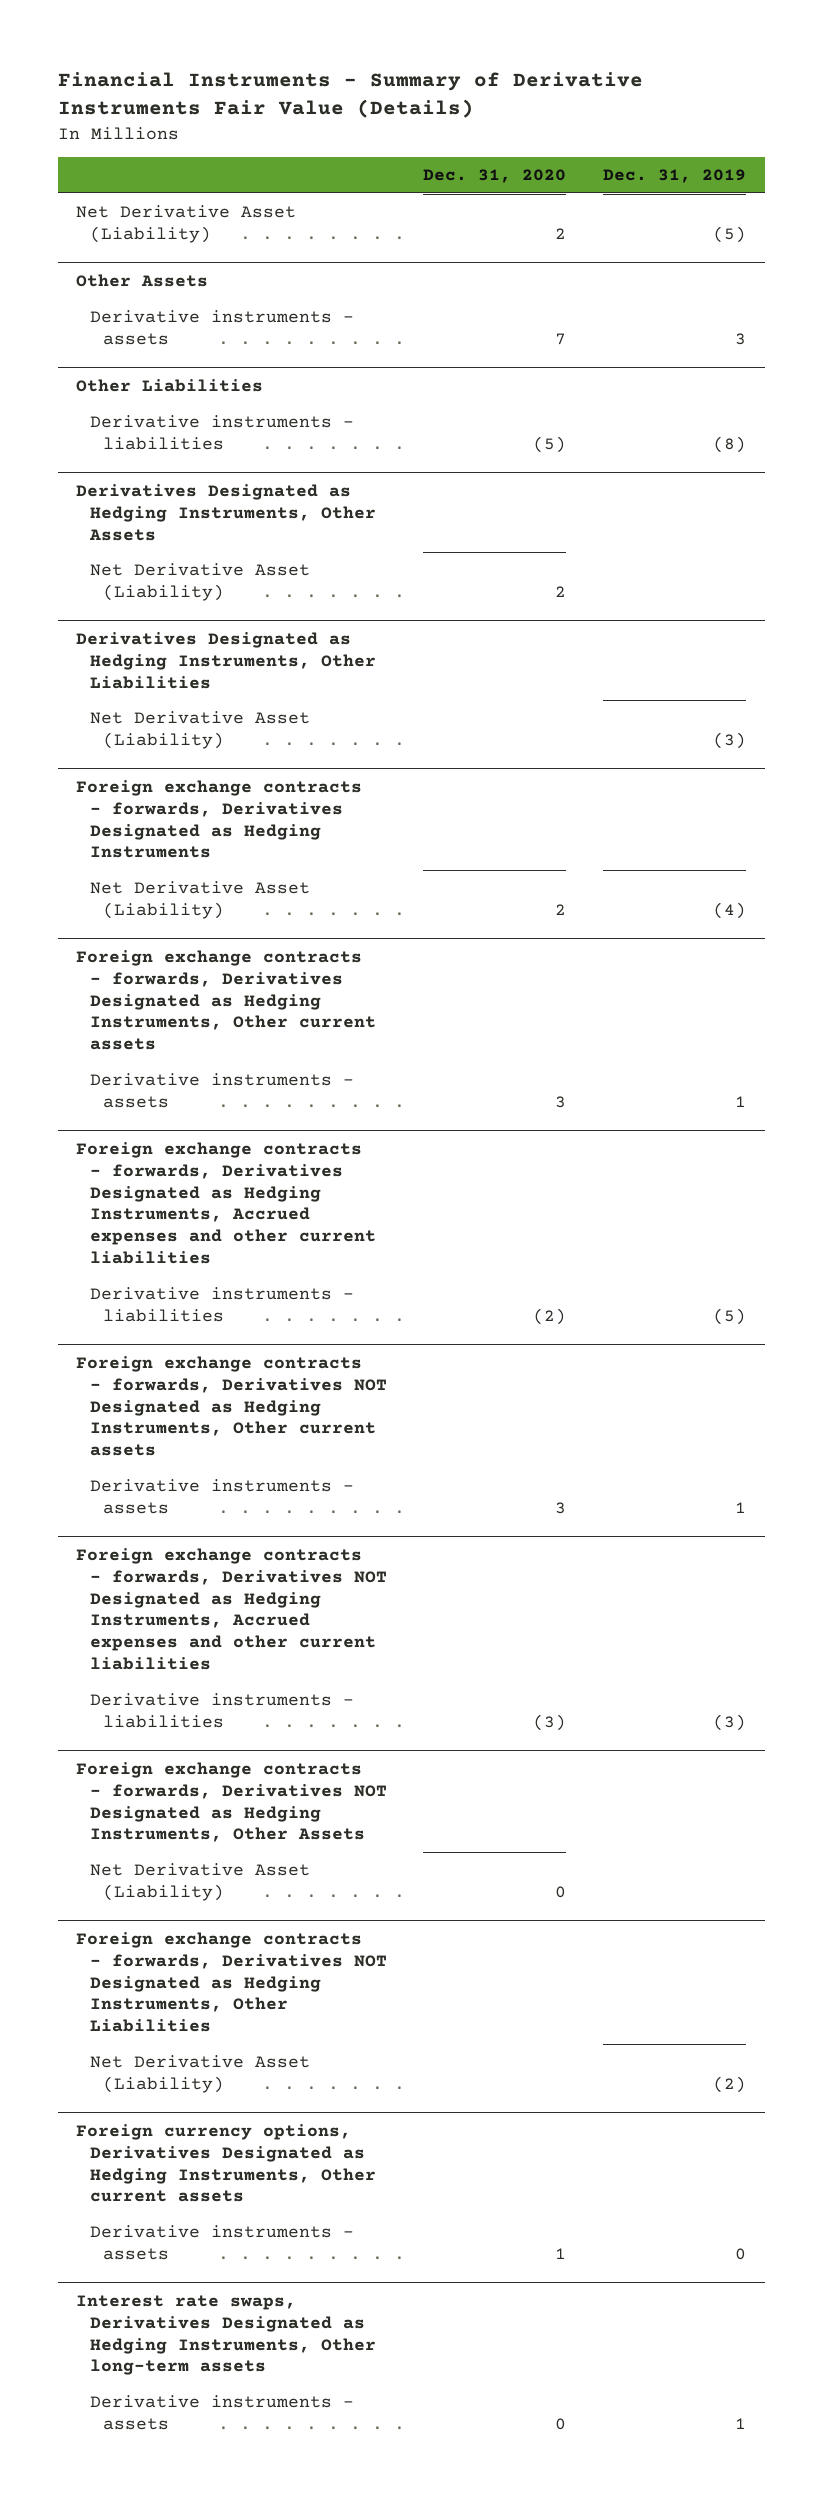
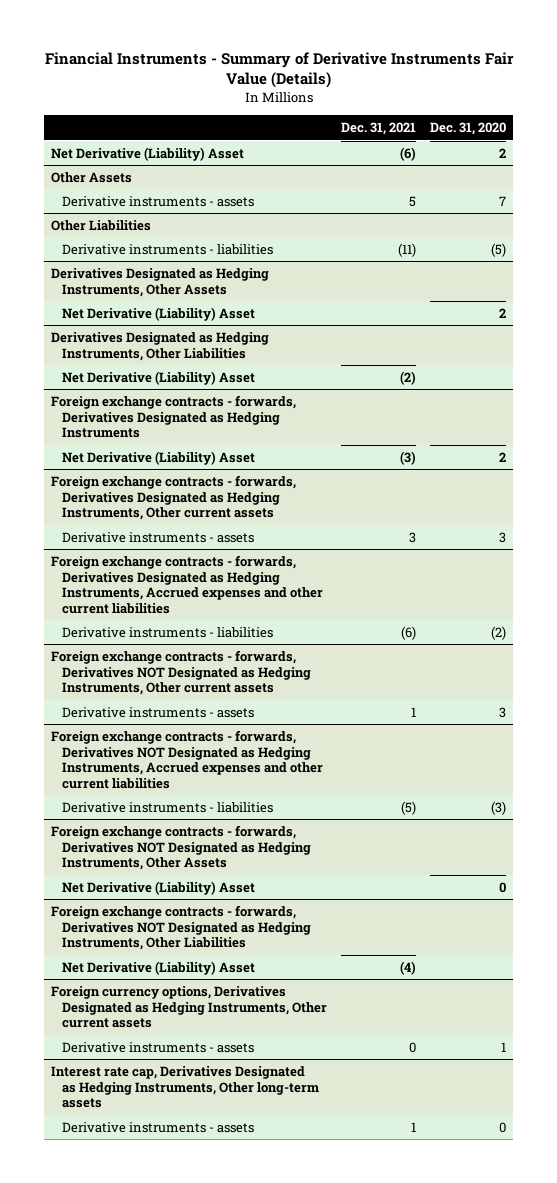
- | Dec. 31, 2020 | Dec. 31, 2019
+ | Dec. 31, 2021 | Dec. 31, 2020
- Net Derivative Asset (Liability) | 2 | (5)
+ Net Derivative (Liability) Asset | (6) | 2
@ Derivatives Designated as Hedging Instruments, Other Assets
- Net Derivative Asset (Liability) | 2 |
+ Net Derivative (Liability) Asset | | 2
@ Derivatives Designated as Hedging Instruments, Other Liabilities
- Net Derivative Asset (Liability) | | (3)
+ Net Derivative (Liability) Asset | (2) |
@ Foreign exchange contracts - forwards, Derivatives Designated as Hedging Instruments
- Net Derivative Asset (Liability) | 2 | (4)
+ Net Derivative (Liability) Asset | (3) | 2
@ Foreign exchange contracts - forwards, Derivatives NOT Designated as Hedging Instruments, Other Assets
- Net Derivative Asset (Liability) | 0 |
+ Net Derivative (Liability) Asset | | 0
@ Foreign exchange contracts - forwards, Derivatives NOT Designated as Hedging Instruments, Other Liabilities
- Net Derivative Asset (Liability) | | (2)
+ Net Derivative (Liability) Asset | (4) |
- Interest rate swaps, Derivatives Designated as Hedging Instruments, Other long-term assets
+ Interest rate cap, Derivatives Designated as Hedging Instruments, Other long-term assets

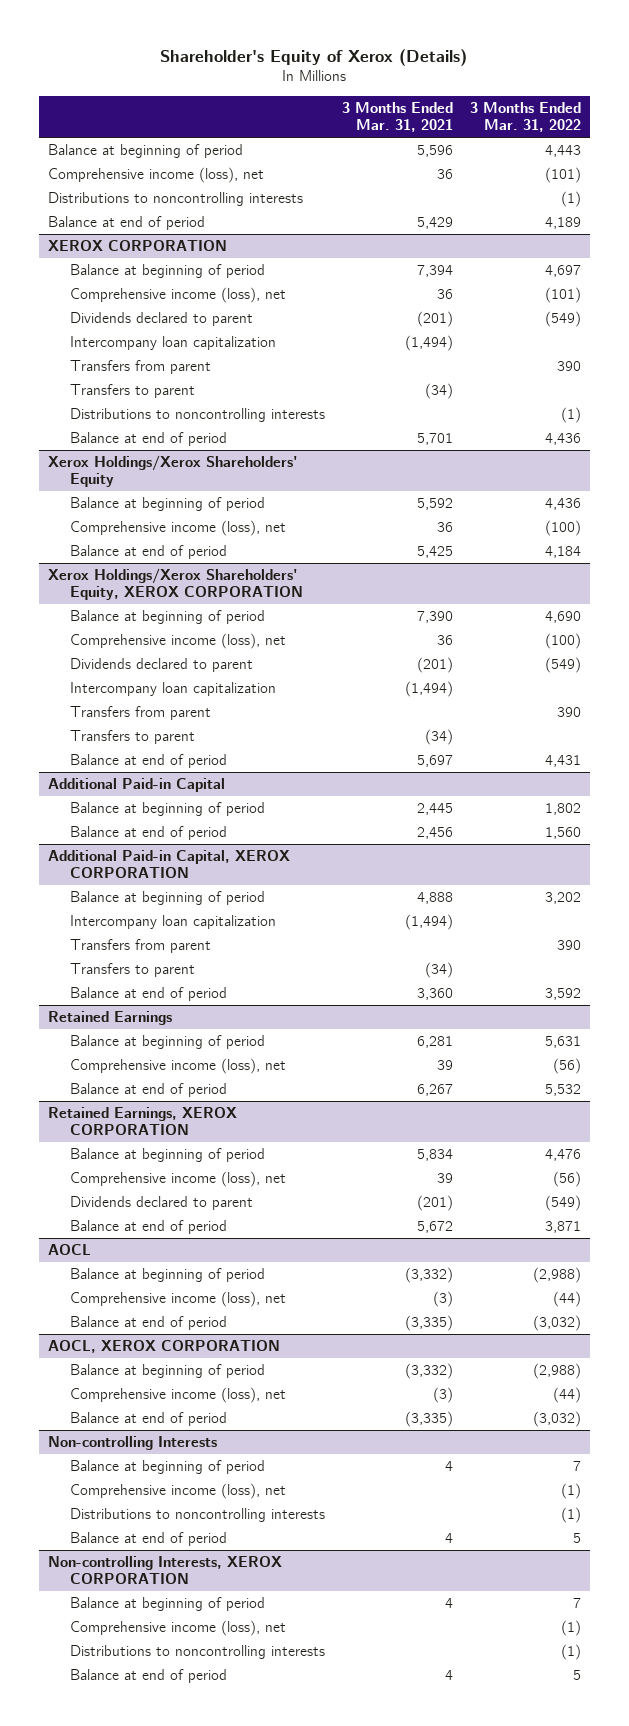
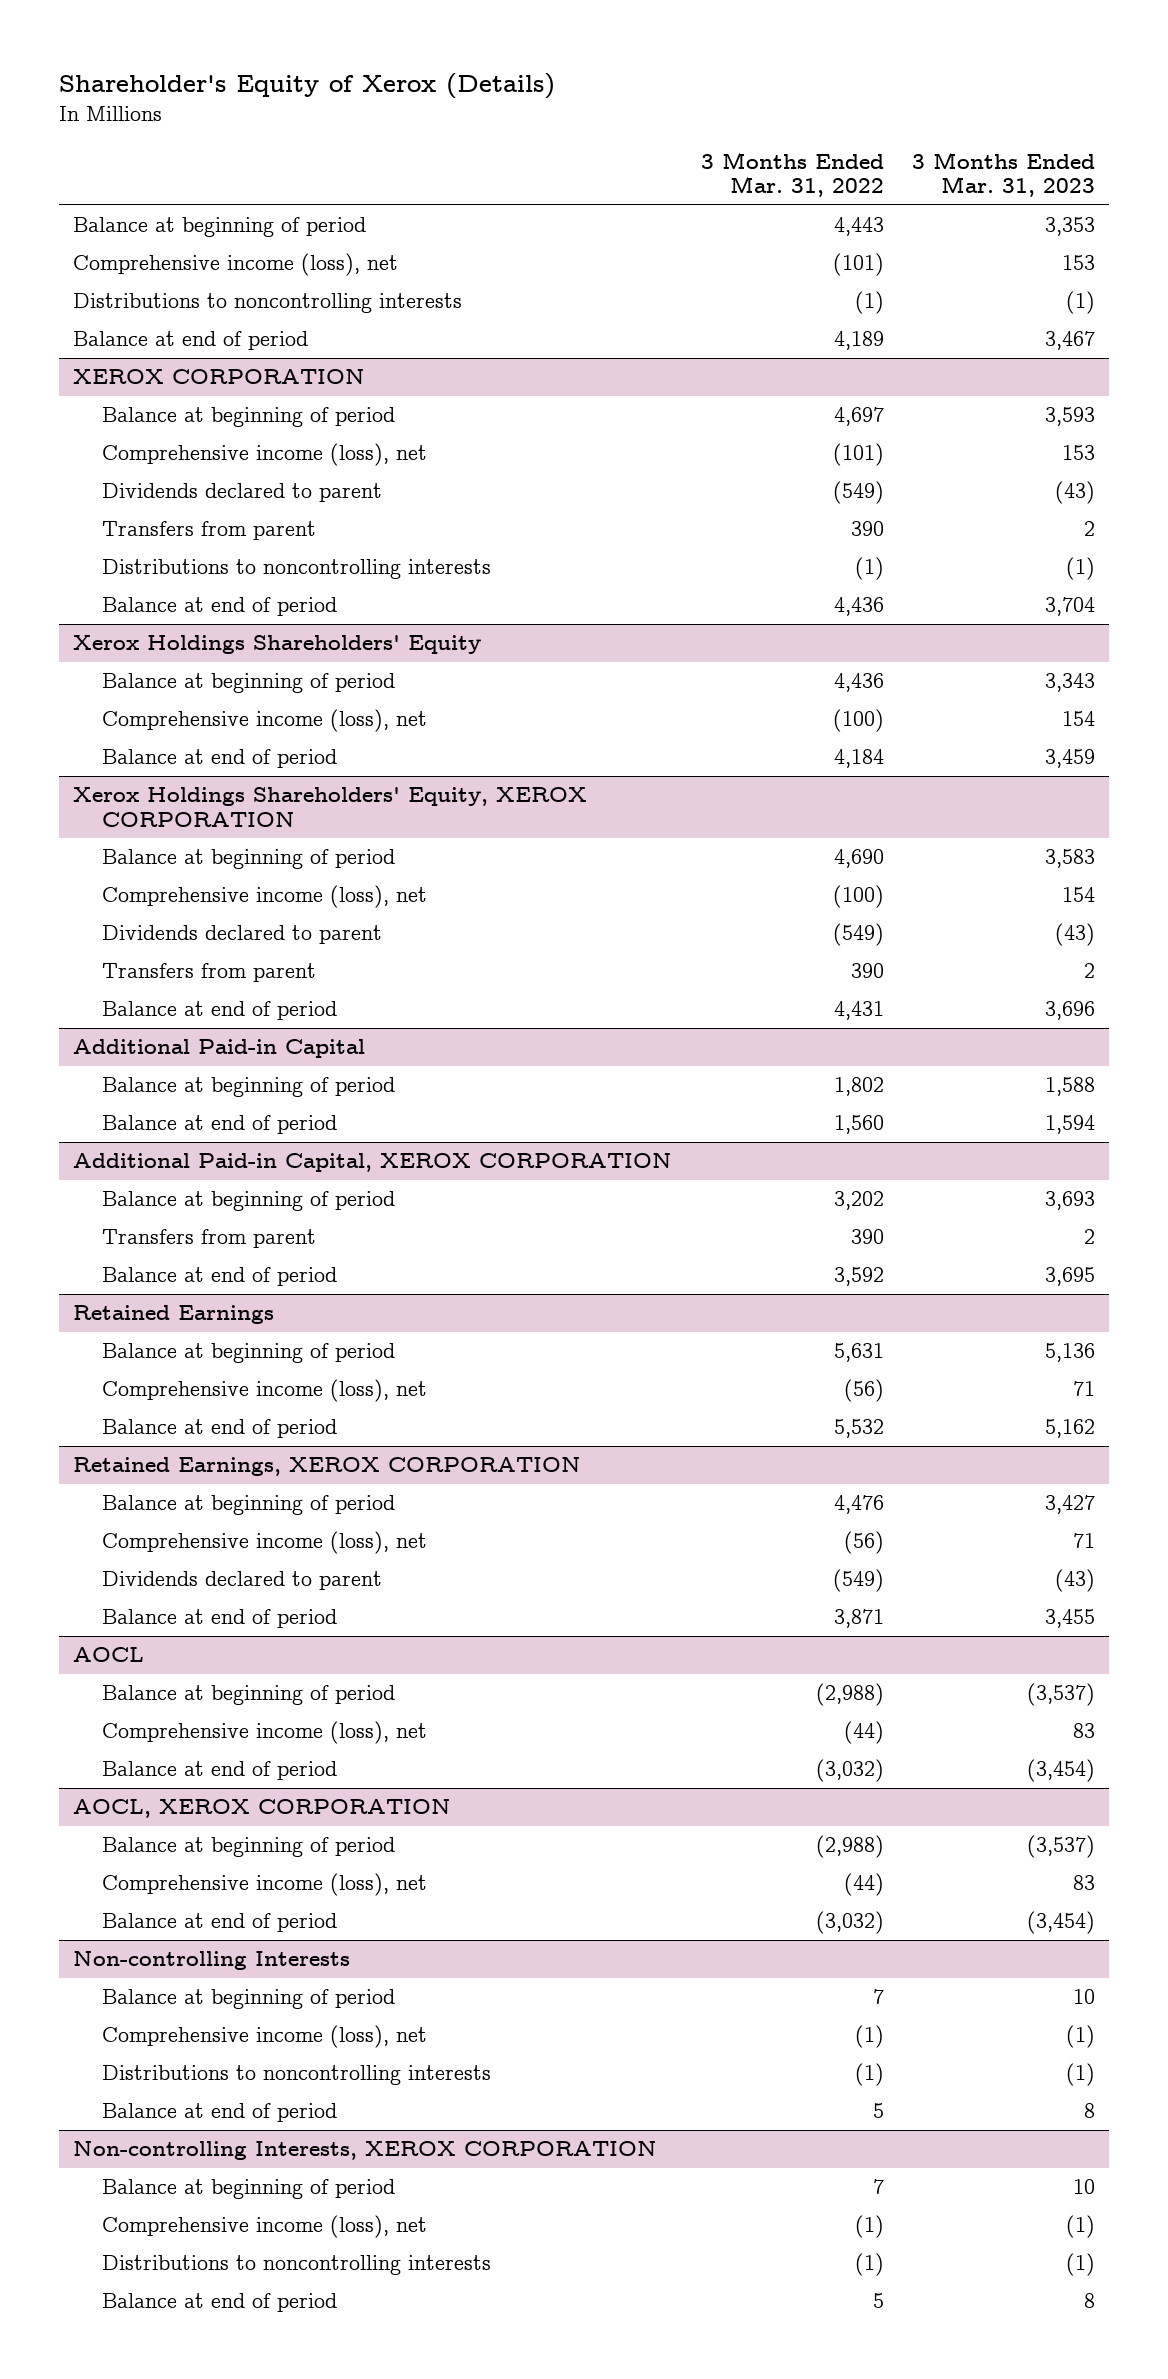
- | 3 Months Ended Mar. 31, 2021 | 3 Months Ended Mar. 31, 2022
+ | 3 Months Ended Mar. 31, 2022 | 3 Months Ended Mar. 31, 2023
@ XEROX CORPORATION
- Intercompany loan capitalization | (1,494) |
- Transfers to parent | (34) |
- Xerox Holdings/Xerox Shareholders' Equity
+ Xerox Holdings Shareholders' Equity
- Xerox Holdings/Xerox Shareholders' Equity, XEROX CORPORATION
+ Xerox Holdings Shareholders' Equity, XEROX CORPORATION
- Intercompany loan capitalization | (1,494) |
- Transfers to parent | (34) |
@ Additional Paid-in Capital, XEROX CORPORATION
- Intercompany loan capitalization | (1,494) |
- Transfers to parent | (34) |

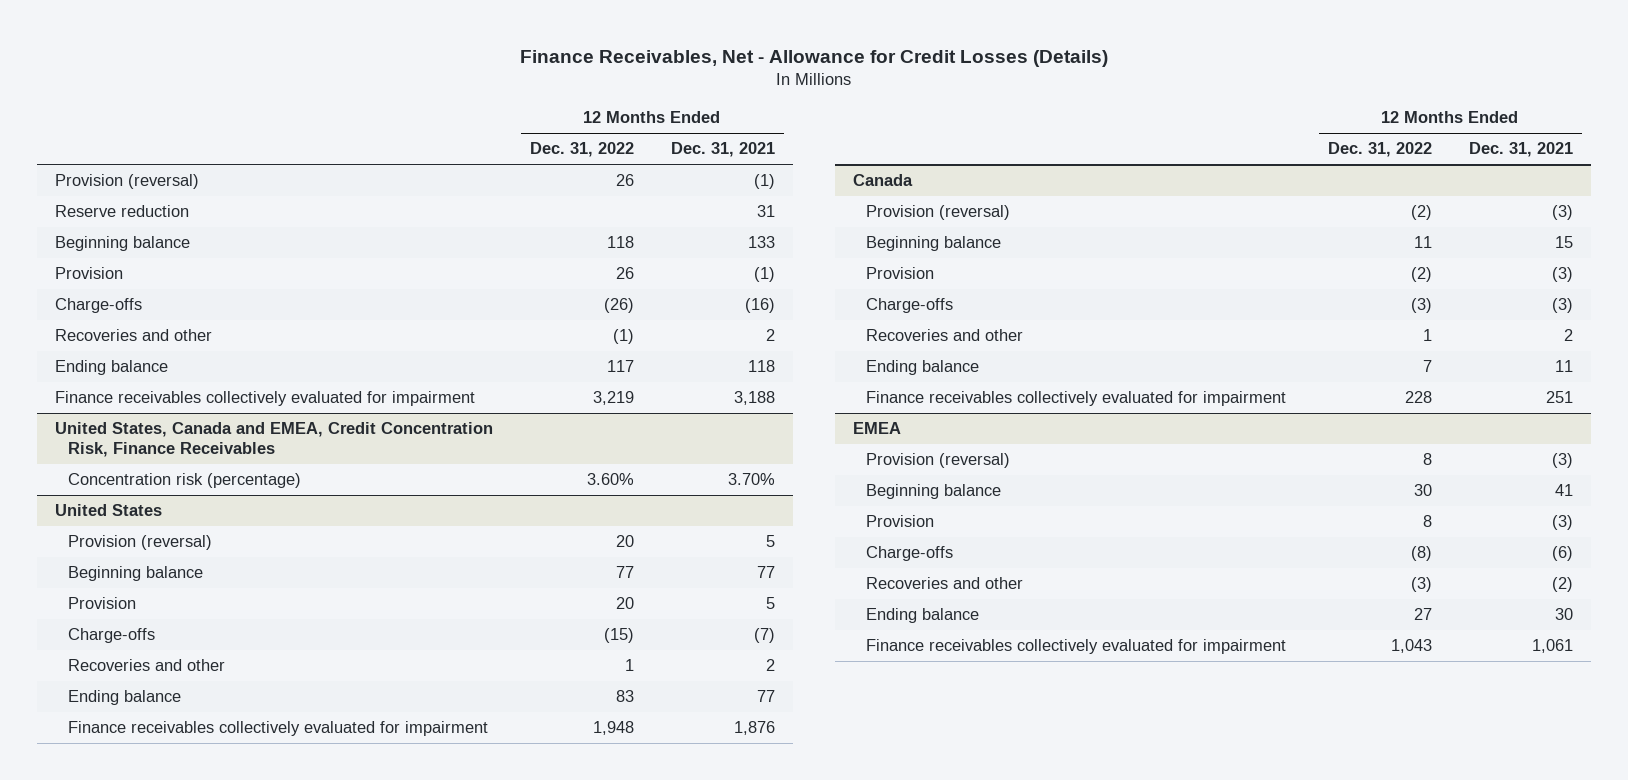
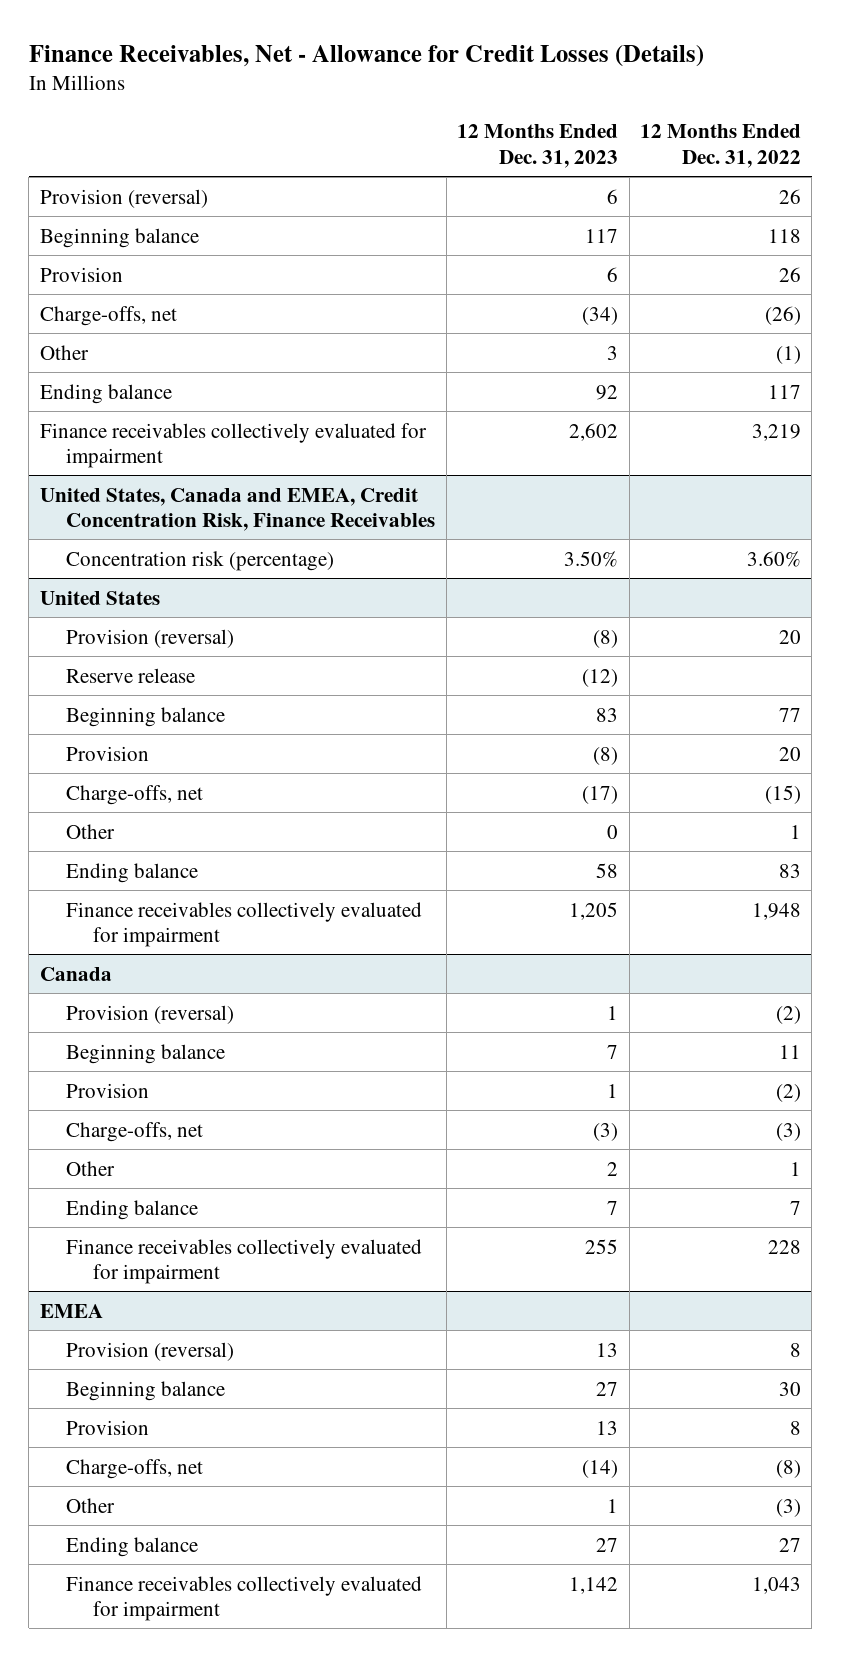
- | 12 Months Ended Dec. 31, 2022 | 12 Months Ended Dec. 31, 2021
+ | 12 Months Ended Dec. 31, 2023 | 12 Months Ended Dec. 31, 2022
- Reserve reduction | | 31
- Charge-offs | (26) | (16)
- Recoveries and other | (1) | 2
+ Charge-offs, net | (34) | (26)
+ Other | 3 | (1)
@ United States
+ Reserve release | (12) |
- Charge-offs | (15) | (7)
- Recoveries and other | 1 | 2
+ Charge-offs, net | (17) | (15)
+ Other | 0 | 1
@ Canada
- Charge-offs | (3) | (3)
- Recoveries and other | 1 | 2
+ Charge-offs, net | (3) | (3)
+ Other | 2 | 1
@ EMEA
- Charge-offs | (8) | (6)
- Recoveries and other | (3) | (2)
+ Charge-offs, net | (14) | (8)
+ Other | 1 | (3)

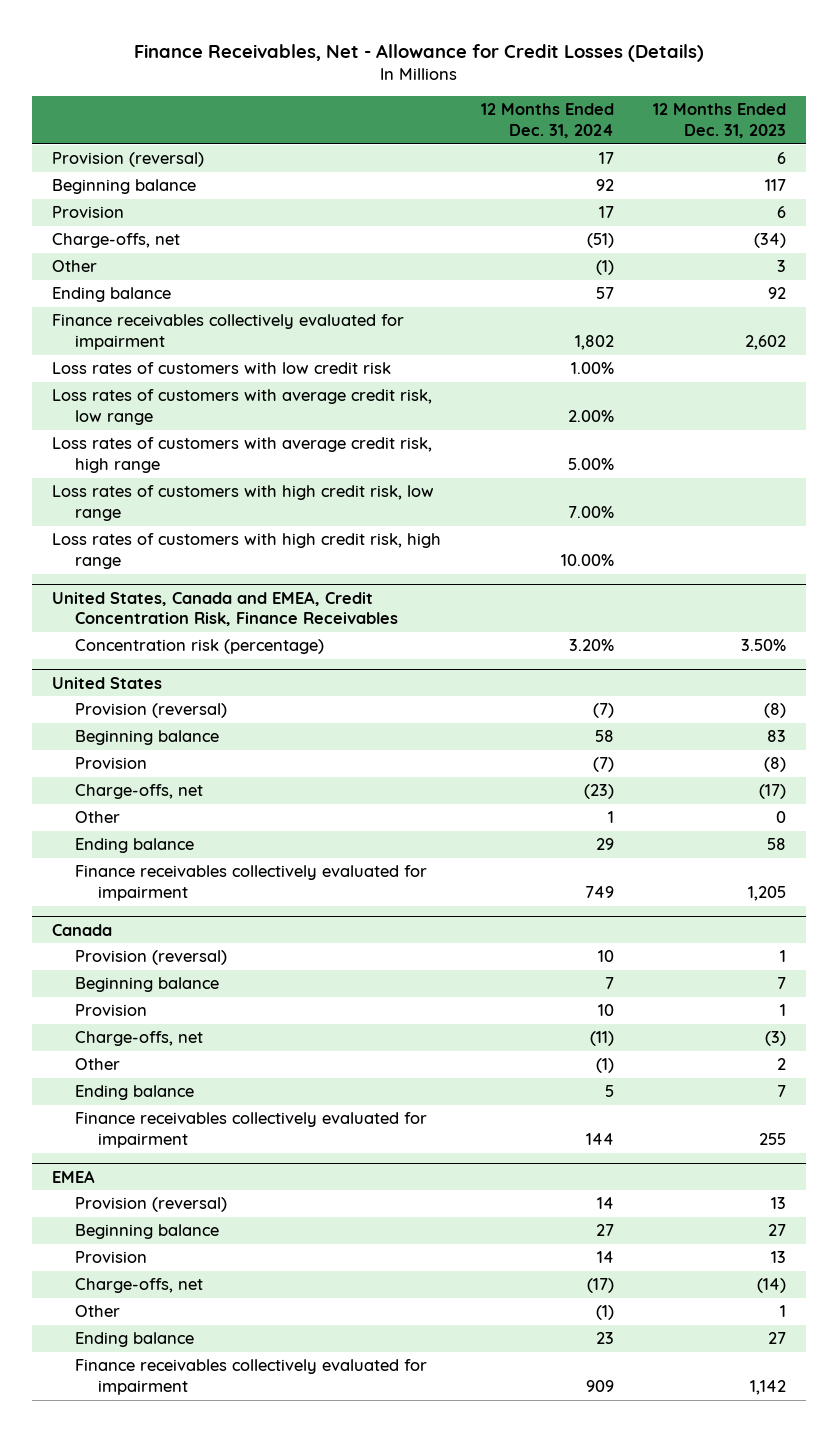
- | 12 Months Ended Dec. 31, 2023 | 12 Months Ended Dec. 31, 2022
+ | 12 Months Ended Dec. 31, 2024 | 12 Months Ended Dec. 31, 2023
+ Loss rates of customers with low credit risk | 1.00% |
+ Loss rates of customers with average credit risk, low range | 2.00% |
+ Loss rates of customers with average credit risk, high range | 5.00% |
+ Loss rates of customers with high credit risk, low range | 7.00% |
+ Loss rates of customers with high credit risk, high range | 10.00% |
@ United States
- Reserve release | (12) |

